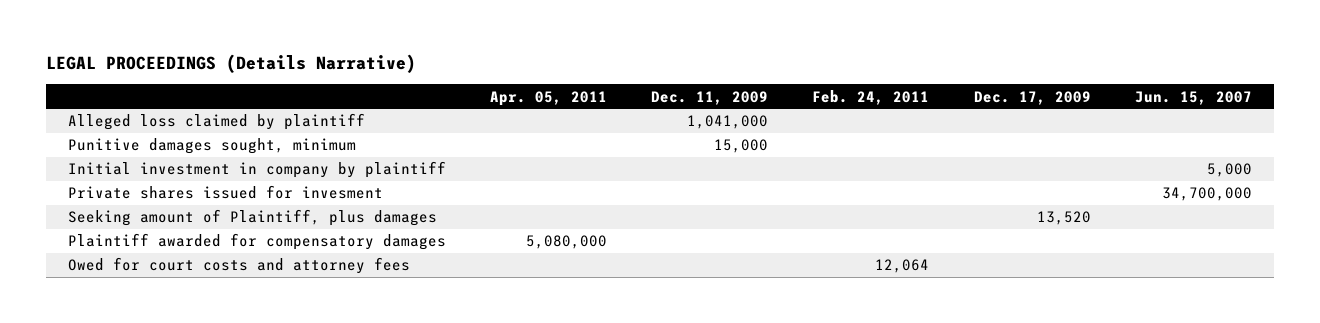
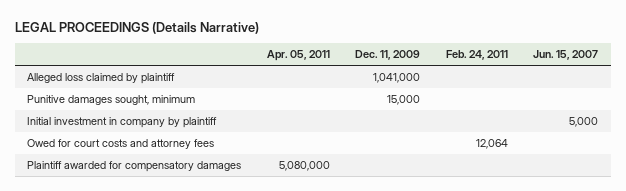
- | Apr. 05, 2011 | Dec. 11, 2009 | Feb. 24, 2011 | Dec. 17, 2009 | Jun. 15, 2007
+ | Apr. 05, 2011 | Dec. 11, 2009 | Feb. 24, 2011 | Jun. 15, 2007
- Private shares issued for invesment | | | | | 34,700,000
- Seeking amount of Plaintiff, plus damages | | | | 13,520 |
moved down: Plaintiff awarded for compensatory damages | 5,080,000 | | |

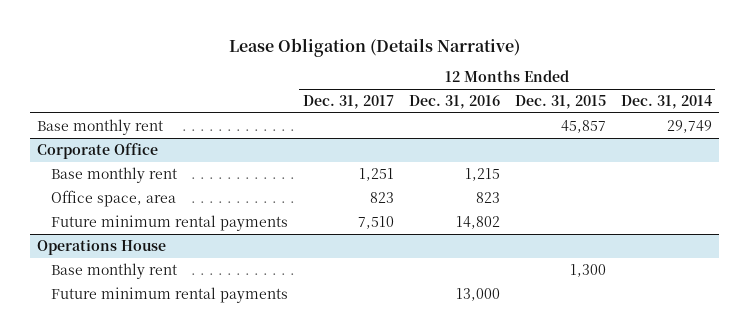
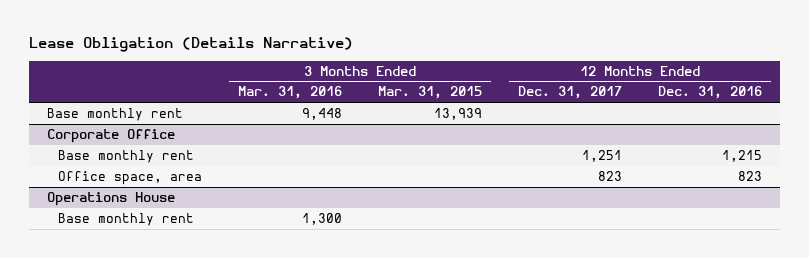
- | 12 Months Ended Dec. 31, 2017 | 12 Months Ended Dec. 31, 2016 | 12 Months Ended Dec. 31, 2015 | 12 Months Ended Dec. 31, 2014
+ | 3 Months Ended Mar. 31, 2016 | 3 Months Ended Mar. 31, 2015 | 12 Months Ended Dec. 31, 2017 | 12 Months Ended Dec. 31, 2016
@ Corporate Office
- Future minimum rental payments | 7,510 | 14,802 | |
@ Operations House
- Future minimum rental payments | | 13,000 | |

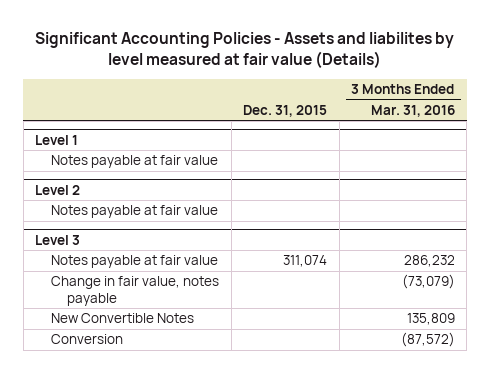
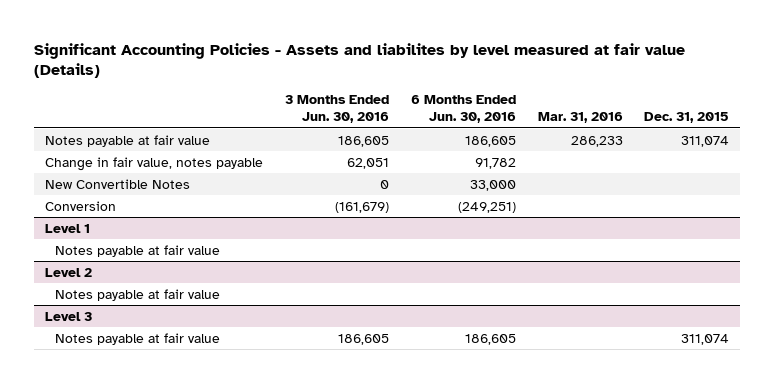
- | Dec. 31, 2015 | 3 Months Ended Mar. 31, 2016
+ | 3 Months Ended Jun. 30, 2016 | 6 Months Ended Jun. 30, 2016 | Mar. 31, 2016 | Dec. 31, 2015
+ Notes payable at fair value | 186,605 | 186,605 | 286,233 | 311,074
+ Change in fair value, notes payable | 62,051 | 91,782 | |
+ New Convertible Notes | 0 | 33,000 | |
+ Conversion | (161,679) | (249,251) | |
@ Level 3
- Change in fair value, notes payable | | (73,079)
- New Convertible Notes | | 135,809
- Conversion | | (87,572)

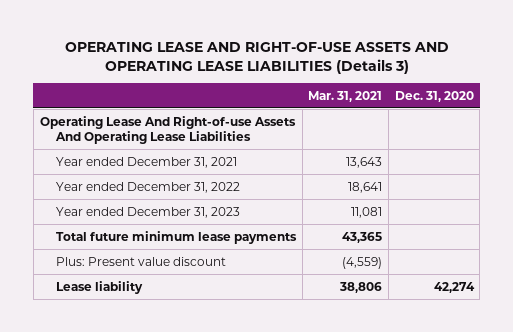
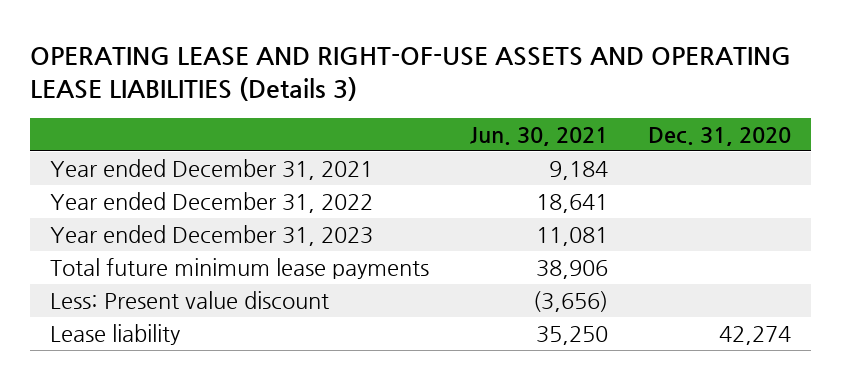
- | Mar. 31, 2021 | Dec. 31, 2020
+ | Jun. 30, 2021 | Dec. 31, 2020
- Operating Lease And Right-of-use Assets And Operating Lease Liabilities
- Plus: Present value discount | (4,559) |
+ Less: Present value discount | (3,656) |

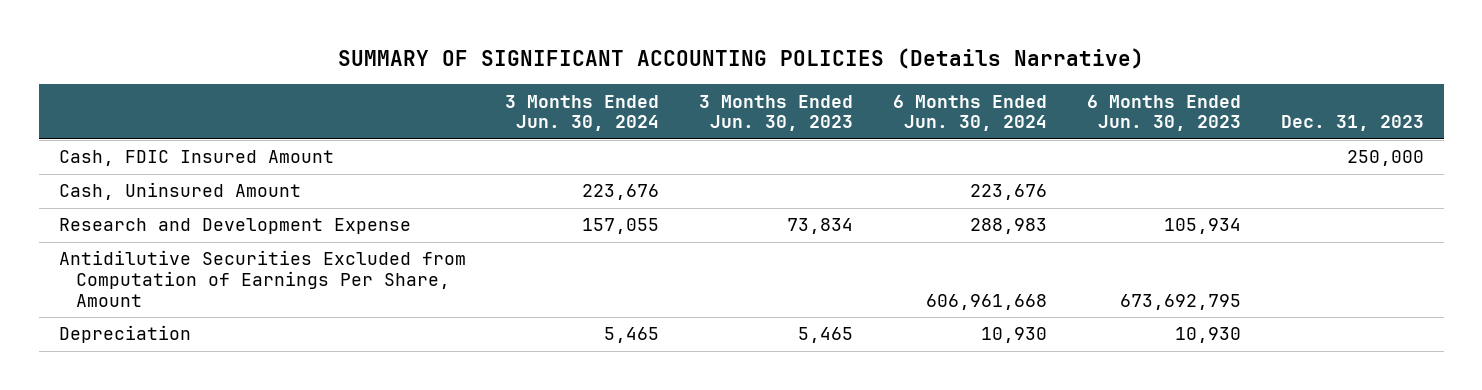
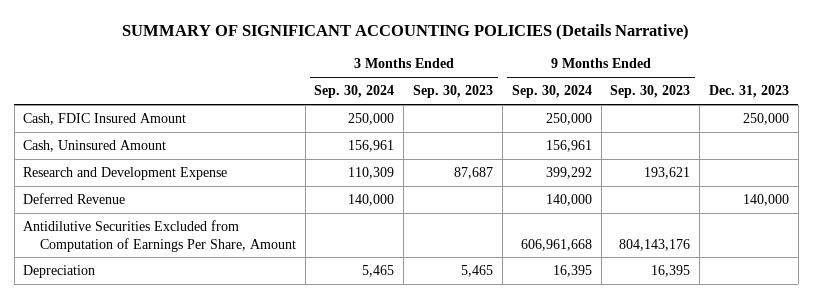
- | 3 Months Ended Jun. 30, 2024 | 3 Months Ended Jun. 30, 2023 | 6 Months Ended Jun. 30, 2024 | 6 Months Ended Jun. 30, 2023 | Dec. 31, 2023
+ | 3 Months Ended Sep. 30, 2024 | 3 Months Ended Sep. 30, 2023 | 9 Months Ended Sep. 30, 2024 | 9 Months Ended Sep. 30, 2023 | Dec. 31, 2023
+ Deferred Revenue | 140,000 | | 140,000 | | 140,000

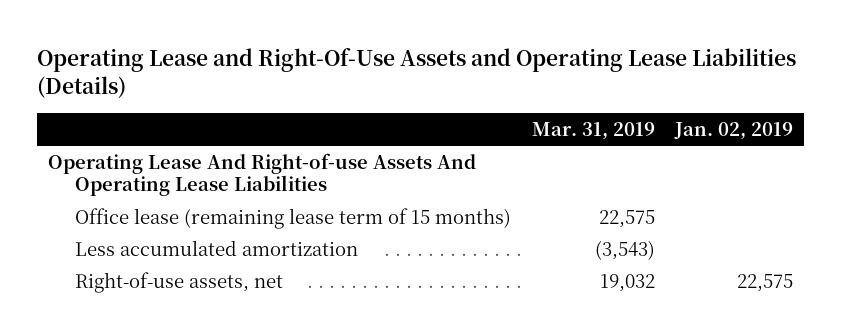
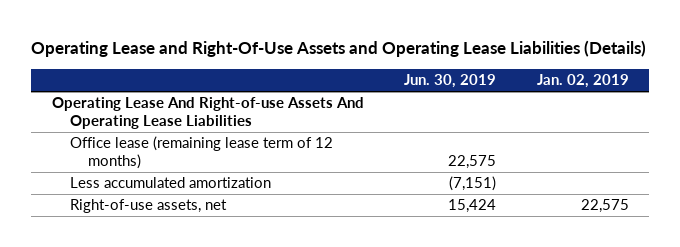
- | Mar. 31, 2019 | Jan. 02, 2019
+ | Jun. 30, 2019 | Jan. 02, 2019
- Office lease (remaining lease term of 15 months) | 22,575 |
+ Office lease (remaining lease term of 12 months) | 22,575 |

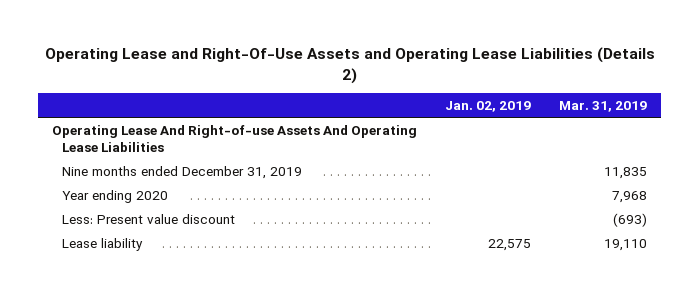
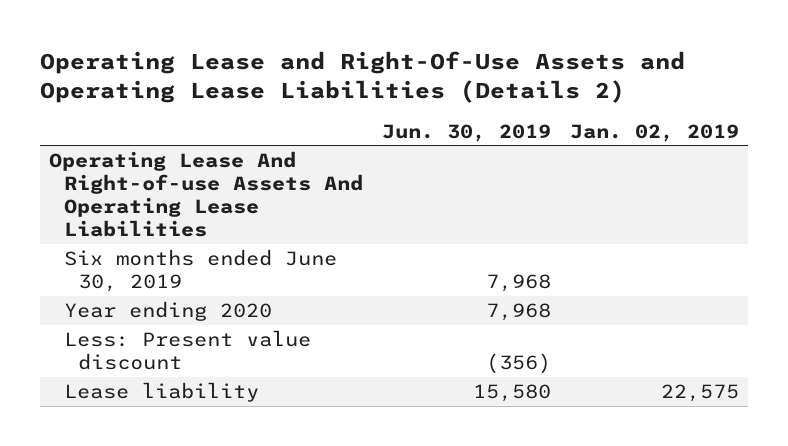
- | Jan. 02, 2019 | Mar. 31, 2019
+ | Jun. 30, 2019 | Jan. 02, 2019
- Nine months ended December 31, 2019 | | 11,835
+ Six months ended June 30, 2019 | 7,968 |

